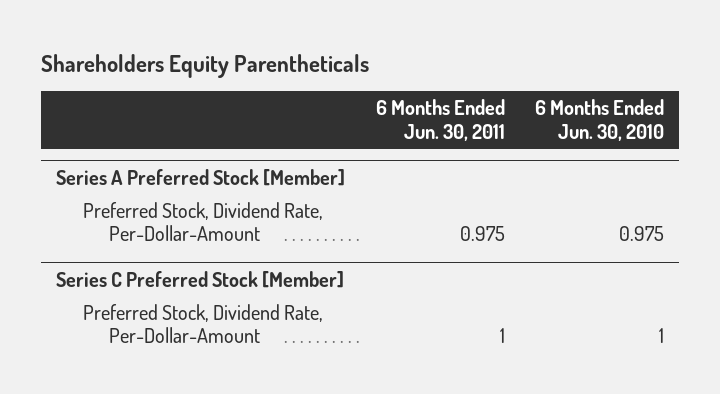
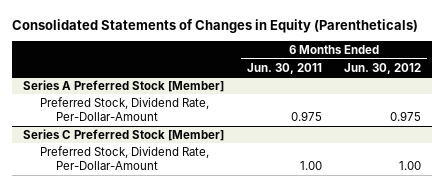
- Shareholders Equity Parentheticals
+ Consolidated Statements of Changes in Equity (Parentheticals)
- | 6 Months Ended Jun. 30, 2011 | 6 Months Ended Jun. 30, 2010
+ | 6 Months Ended Jun. 30, 2011 | 6 Months Ended Jun. 30, 2012
@ Series C Preferred Stock [Member]
- Preferred Stock, Dividend Rate, Per-Dollar-Amount | 1 | 1
+ Preferred Stock, Dividend Rate, Per-Dollar-Amount | 1.00 | 1.00

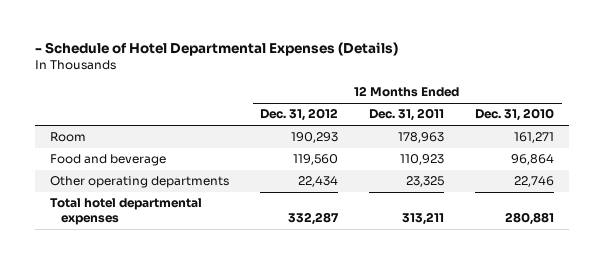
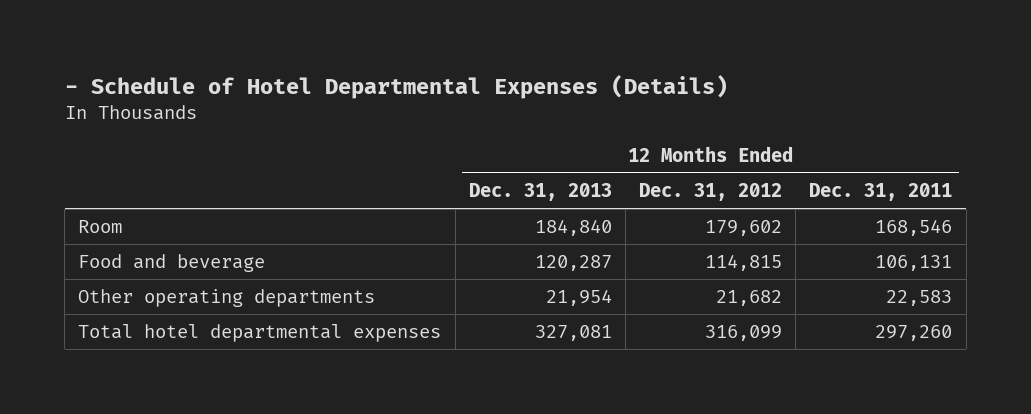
- | 12 Months Ended Dec. 31, 2012 | 12 Months Ended Dec. 31, 2011 | 12 Months Ended Dec. 31, 2010
+ | 12 Months Ended Dec. 31, 2013 | 12 Months Ended Dec. 31, 2012 | 12 Months Ended Dec. 31, 2011
- Room | 190,293 | 178,963 | 161,271
- Food and beverage | 119,560 | 110,923 | 96,864
- Other operating departments | 22,434 | 23,325 | 22,746
- Total hotel departmental expenses | 332,287 | 313,211 | 280,881
+ Room | 184,840 | 179,602 | 168,546
+ Food and beverage | 120,287 | 114,815 | 106,131
+ Other operating departments | 21,954 | 21,682 | 22,583
+ Total hotel departmental expenses | 327,081 | 316,099 | 297,260

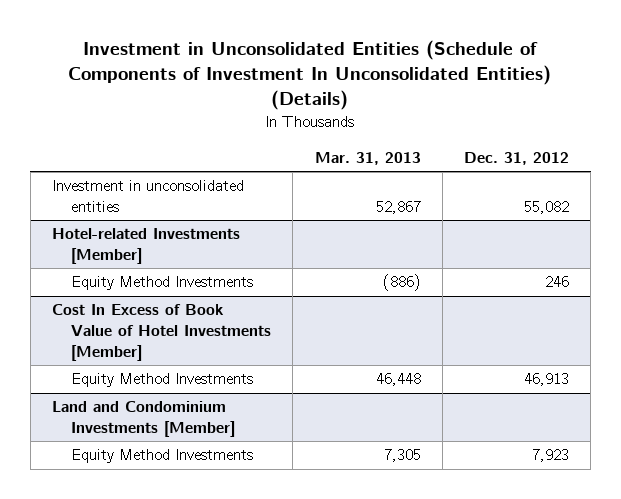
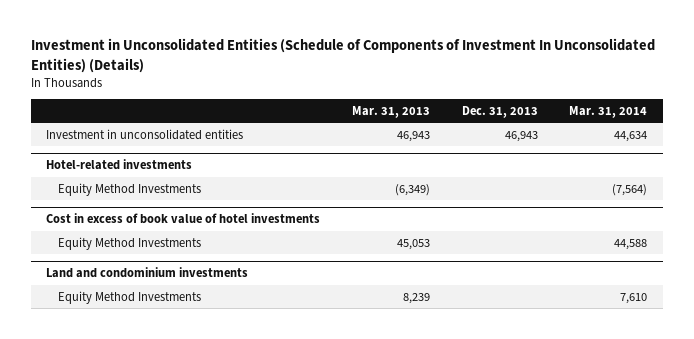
- | Mar. 31, 2013 | Dec. 31, 2012
+ | Mar. 31, 2013 | Dec. 31, 2013 | Mar. 31, 2014
- Investment in unconsolidated entities | 52,867 | 55,082
- Hotel-related Investments [Member]
- Equity Method Investments | (886) | 246
- Cost In Excess of Book Value of Hotel Investments [Member]
- Equity Method Investments | 46,448 | 46,913
- Land and Condominium Investments [Member]
- Equity Method Investments | 7,305 | 7,923
+ Investment in unconsolidated entities | 46,943 | 46,943 | 44,634
+ Hotel-related investments
+ Equity Method Investments | (6,349) | | (7,564)
+ Cost in excess of book value of hotel investments
+ Equity Method Investments | 45,053 | | 44,588
+ Land and condominium investments
+ Equity Method Investments | 8,239 | | 7,610

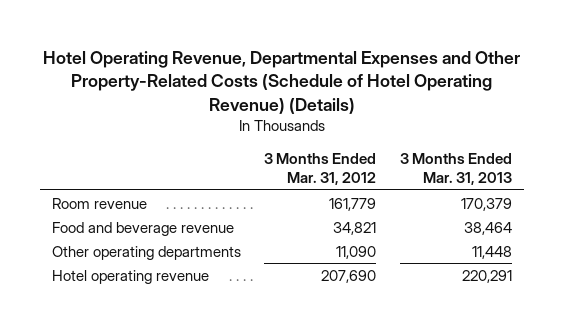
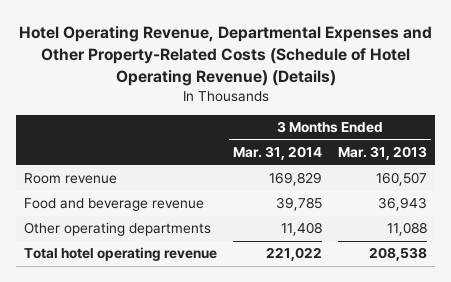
- | 3 Months Ended Mar. 31, 2012 | 3 Months Ended Mar. 31, 2013
+ | 3 Months Ended Mar. 31, 2014 | 3 Months Ended Mar. 31, 2013
- Room revenue | 161,779 | 170,379
- Food and beverage revenue | 34,821 | 38,464
- Other operating departments | 11,090 | 11,448
- Hotel operating revenue | 207,690 | 220,291
+ Room revenue | 169,829 | 160,507
+ Food and beverage revenue | 39,785 | 36,943
+ Other operating departments | 11,408 | 11,088
+ Total hotel operating revenue | 221,022 | 208,538

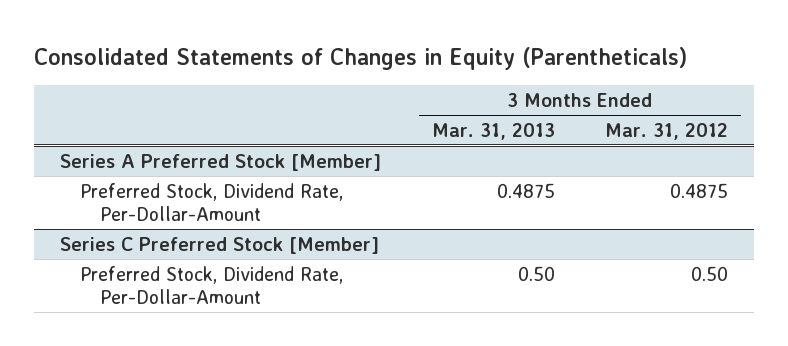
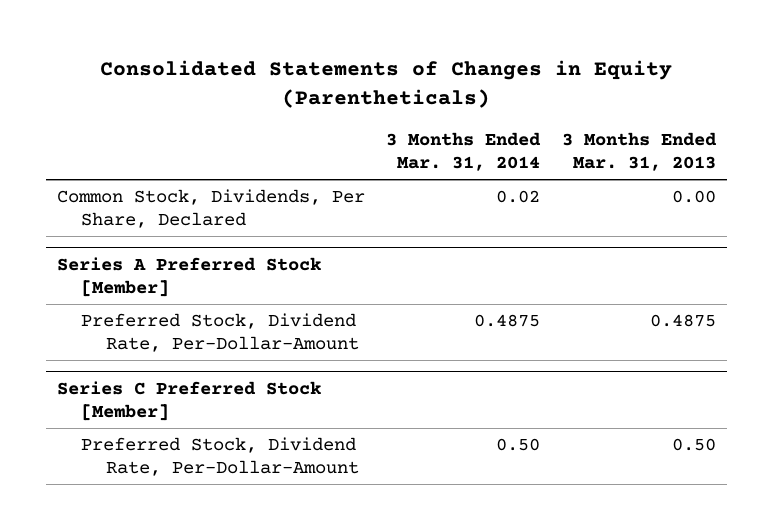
- | 3 Months Ended Mar. 31, 2013 | 3 Months Ended Mar. 31, 2012
+ | 3 Months Ended Mar. 31, 2014 | 3 Months Ended Mar. 31, 2013
+ Common Stock, Dividends, Per Share, Declared | 0.02 | 0.00

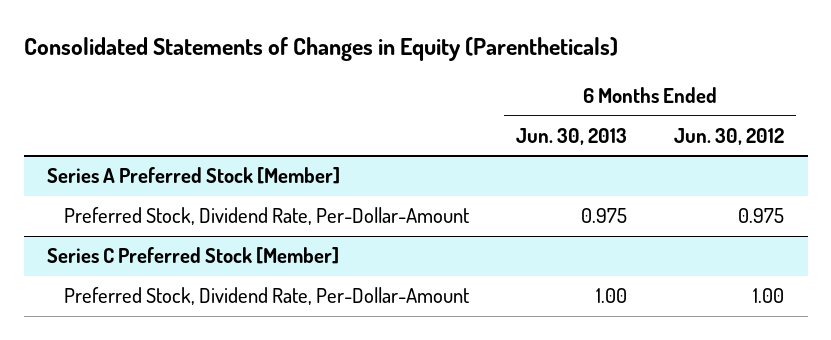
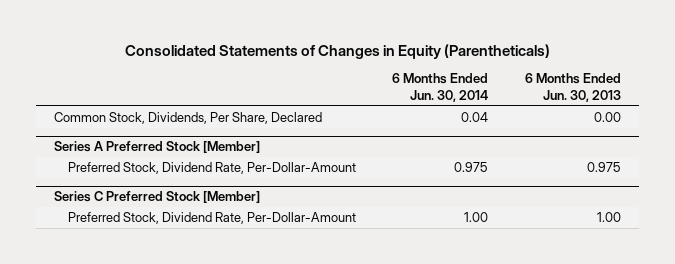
- | 6 Months Ended Jun. 30, 2013 | 6 Months Ended Jun. 30, 2012
+ | 6 Months Ended Jun. 30, 2014 | 6 Months Ended Jun. 30, 2013
+ Common Stock, Dividends, Per Share, Declared | 0.04 | 0.00

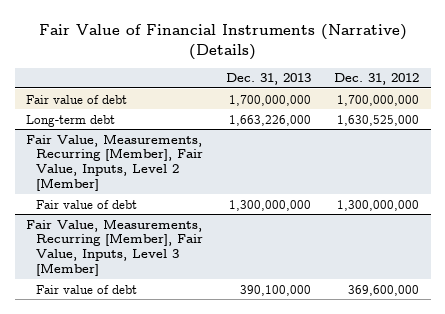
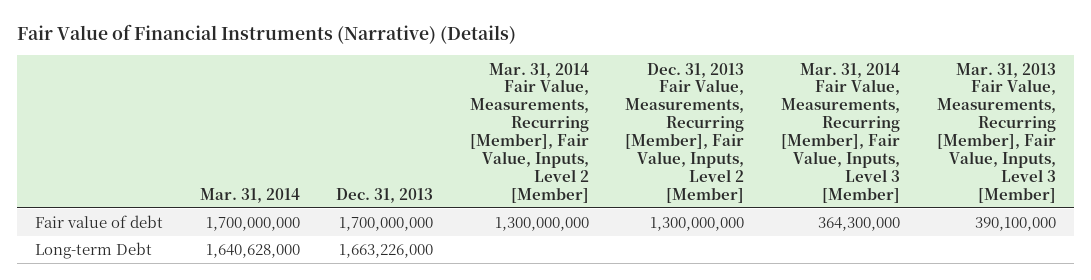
- | Dec. 31, 2013 | Dec. 31, 2012
+ | Mar. 31, 2014 | Dec. 31, 2013 | Mar. 31, 2014 Fair Value, Measurements, Recurring [Member], Fair Value, Inputs, Level 2 [Member] | Dec. 31, 2013 Fair Value, Measurements, Recurring [Member], Fair Value, Inputs, Level 2 [Member] | Mar. 31, 2014 Fair Value, Measurements, Recurring [Member], Fair Value, Inputs, Level 3 [Member] | Mar. 31, 2013 Fair Value, Measurements, Recurring [Member], Fair Value, Inputs, Level 3 [Member]
- Long-term debt | 1,663,226,000 | 1,630,525,000
- Fair Value, Measurements, Recurring [Member], Fair Value, Inputs, Level 2 [Member]
- Fair value of debt | 1,300,000,000 | 1,300,000,000
- Fair Value, Measurements, Recurring [Member], Fair Value, Inputs, Level 3 [Member]
- Fair value of debt | 390,100,000 | 369,600,000
+ Long-term Debt | 1,640,628,000 | 1,663,226,000 | | | |

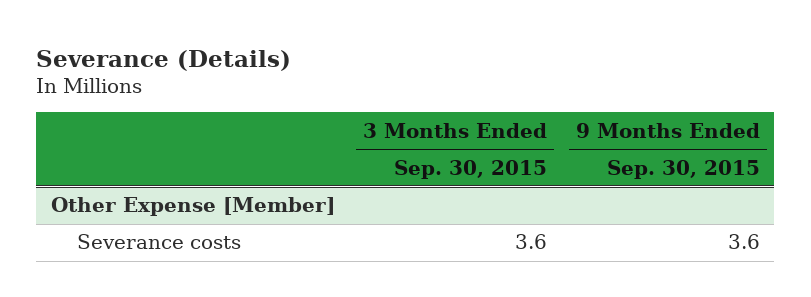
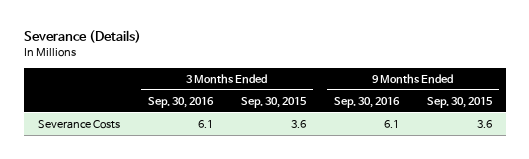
- | 3 Months Ended Sep. 30, 2015 | 9 Months Ended Sep. 30, 2015
+ | 3 Months Ended Sep. 30, 2016 | 3 Months Ended Sep. 30, 2015 | 9 Months Ended Sep. 30, 2016 | 9 Months Ended Sep. 30, 2015
- Other Expense [Member]
- Severance costs | 3.6 | 3.6
+ Severance Costs | 6.1 | 3.6 | 6.1 | 3.6

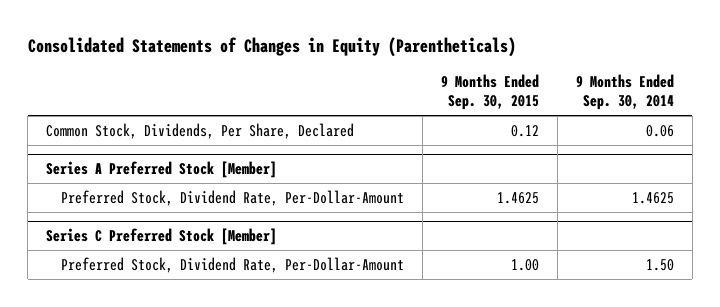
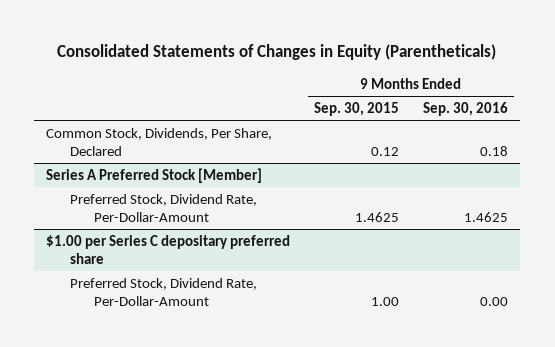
- | 9 Months Ended Sep. 30, 2015 | 9 Months Ended Sep. 30, 2014
+ | 9 Months Ended Sep. 30, 2015 | 9 Months Ended Sep. 30, 2016
- Series C Preferred Stock [Member]
+ $1.00 per Series C depositary preferred share

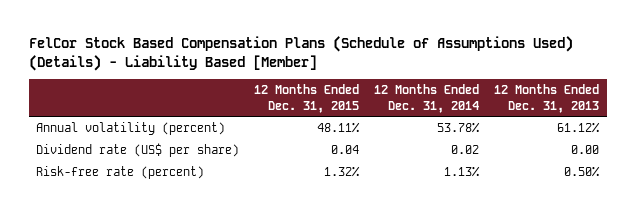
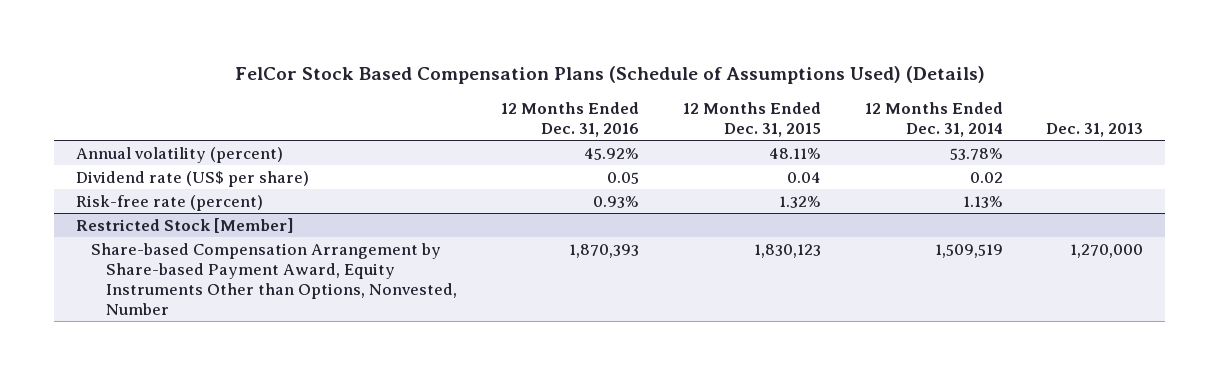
- FelCor Stock Based Compensation Plans (Schedule of Assumptions Used) (Details) - Liability Based [Member]
+ FelCor Stock Based Compensation Plans (Schedule of Assumptions Used) (Details)
- | 12 Months Ended Dec. 31, 2015 | 12 Months Ended Dec. 31, 2014 | 12 Months Ended Dec. 31, 2013
+ | 12 Months Ended Dec. 31, 2016 | 12 Months Ended Dec. 31, 2015 | 12 Months Ended Dec. 31, 2014 | Dec. 31, 2013
+ Restricted Stock [Member]
+ Share-based Compensation Arrangement by Share-based Payment Award, Equity Instruments Other than Options, Nonvested, Number | 1,870,393 | 1,830,123 | 1,509,519 | 1,270,000

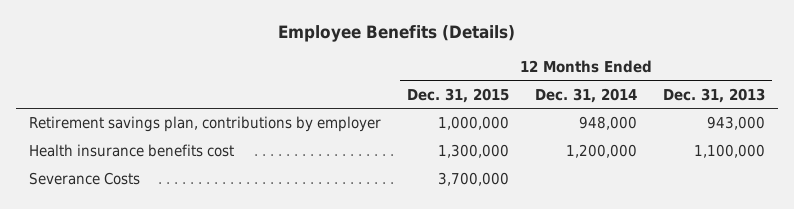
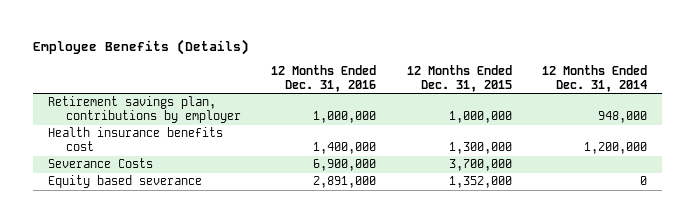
- | 12 Months Ended Dec. 31, 2015 | 12 Months Ended Dec. 31, 2014 | 12 Months Ended Dec. 31, 2013
+ | 12 Months Ended Dec. 31, 2016 | 12 Months Ended Dec. 31, 2015 | 12 Months Ended Dec. 31, 2014
+ Equity based severance | 2,891,000 | 1,352,000 | 0

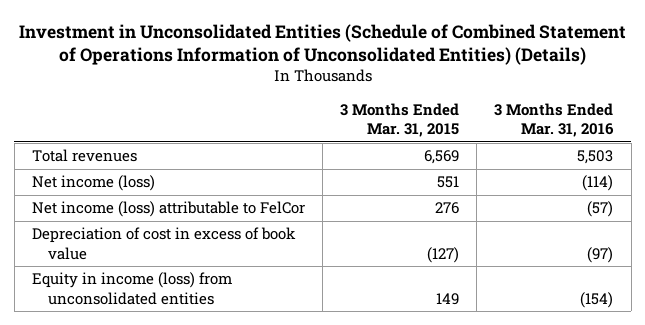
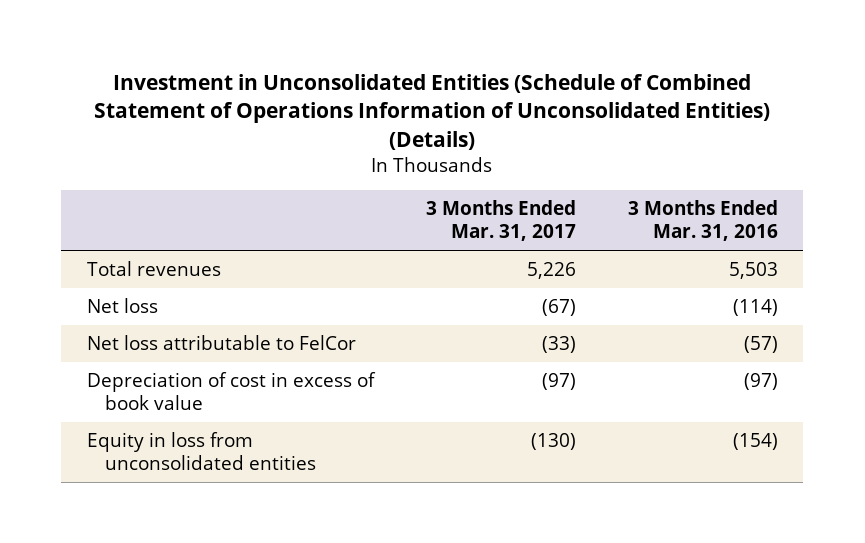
- | 3 Months Ended Mar. 31, 2015 | 3 Months Ended Mar. 31, 2016
+ | 3 Months Ended Mar. 31, 2017 | 3 Months Ended Mar. 31, 2016
- Net income (loss) | 551 | (114)
- Net income (loss) attributable to FelCor | 276 | (57)
+ Net loss | (67) | (114)
+ Net loss attributable to FelCor | (33) | (57)
- Equity in income (loss) from unconsolidated entities | 149 | (154)
+ Equity in loss from unconsolidated entities | (130) | (154)

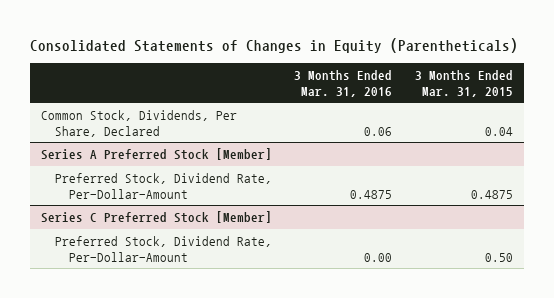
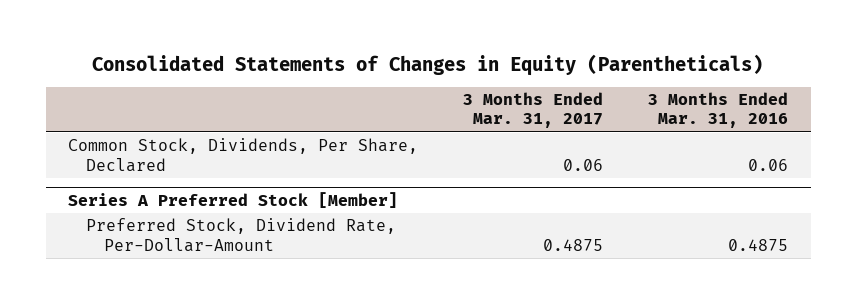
- | 3 Months Ended Mar. 31, 2016 | 3 Months Ended Mar. 31, 2015
+ | 3 Months Ended Mar. 31, 2017 | 3 Months Ended Mar. 31, 2016
- Series C Preferred Stock [Member]
- Preferred Stock, Dividend Rate, Per-Dollar-Amount | 0.00 | 0.50

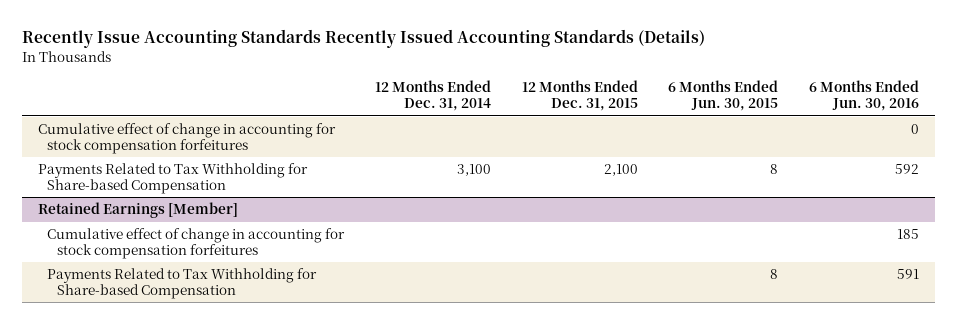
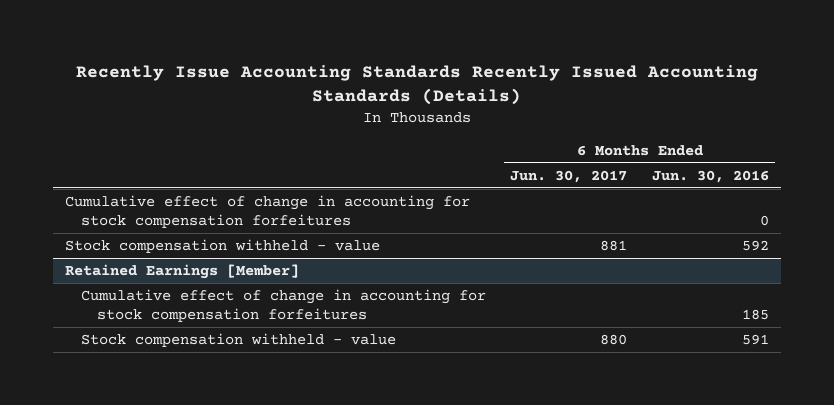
- | 12 Months Ended Dec. 31, 2014 | 12 Months Ended Dec. 31, 2015 | 6 Months Ended Jun. 30, 2015 | 6 Months Ended Jun. 30, 2016
+ | 6 Months Ended Jun. 30, 2017 | 6 Months Ended Jun. 30, 2016
- Payments Related to Tax Withholding for Share-based Compensation | 3,100 | 2,100 | 8 | 592
+ Stock compensation withheld - value | 881 | 592
@ Retained Earnings [Member]
- Payments Related to Tax Withholding for Share-based Compensation | | | 8 | 591
+ Stock compensation withheld - value | 880 | 591

